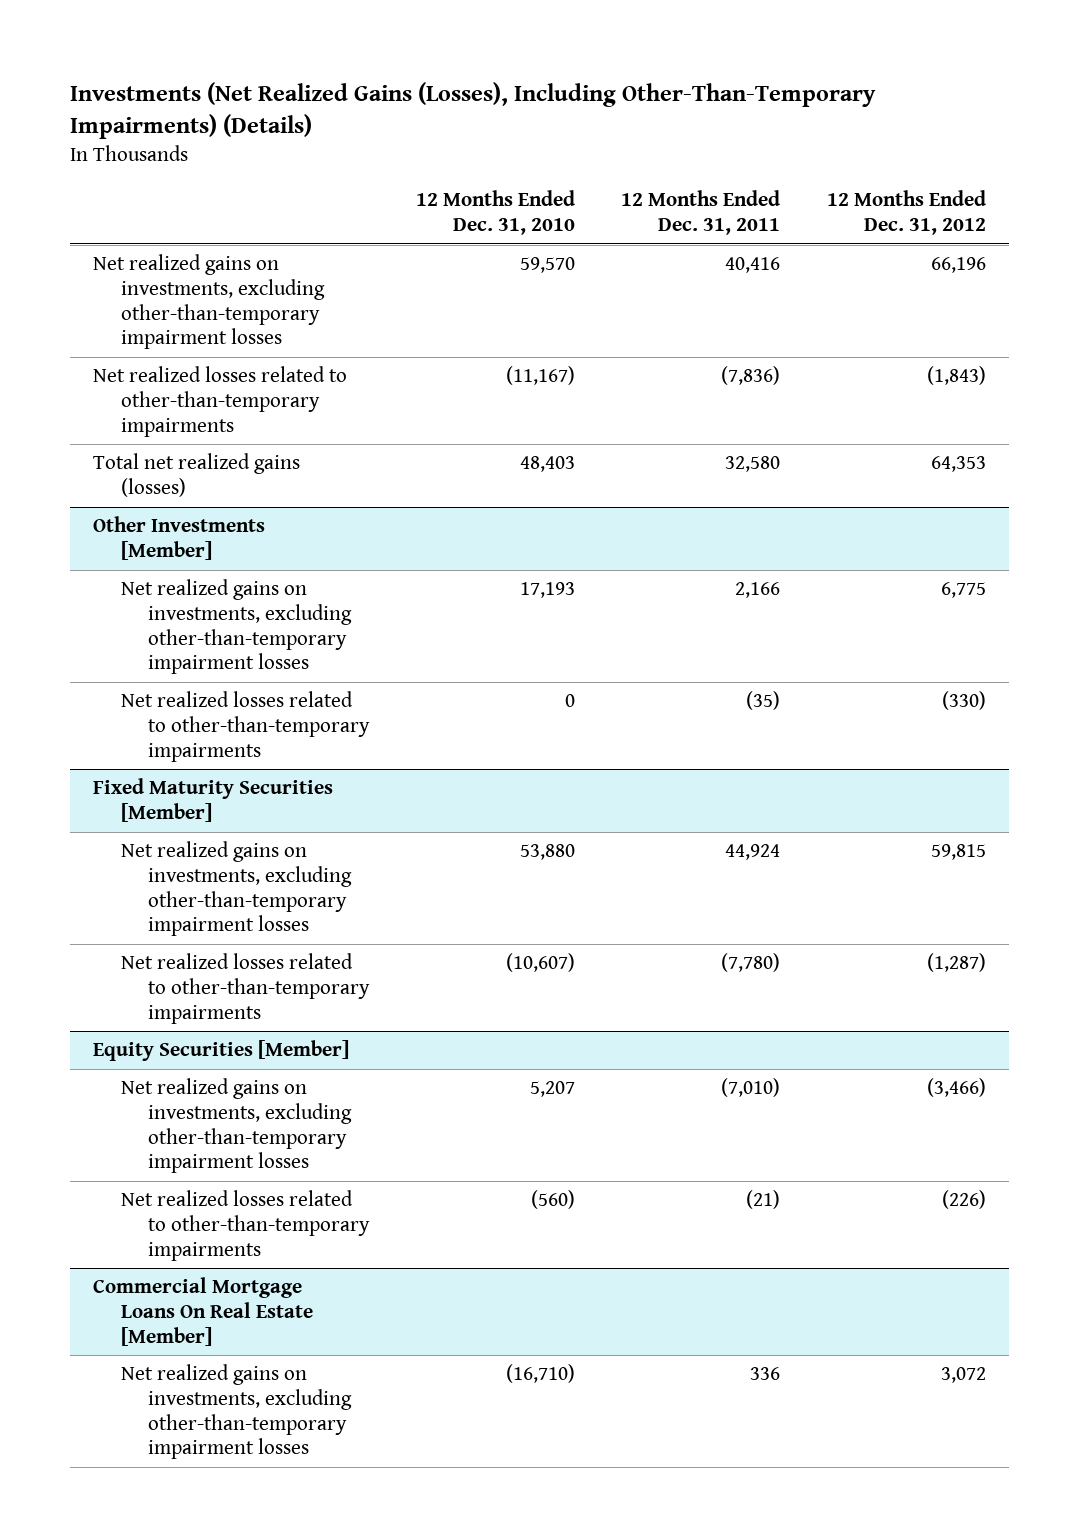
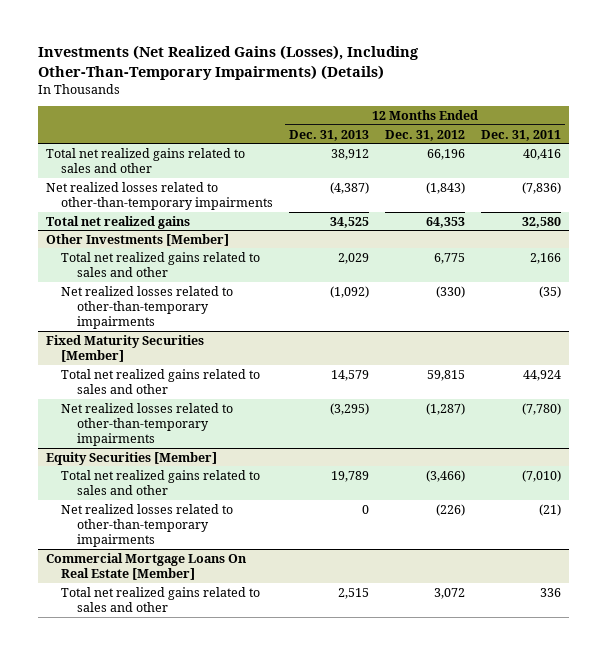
- | 12 Months Ended Dec. 31, 2010 | 12 Months Ended Dec. 31, 2011 | 12 Months Ended Dec. 31, 2012
+ | 12 Months Ended Dec. 31, 2013 | 12 Months Ended Dec. 31, 2012 | 12 Months Ended Dec. 31, 2011
- Net realized gains on investments, excluding other-than-temporary impairment losses | 59,570 | 40,416 | 66,196
+ Total net realized gains related to sales and other | 38,912 | 66,196 | 40,416
- Total net realized gains (losses) | 48,403 | 32,580 | 64,353
+ Total net realized gains | 34,525 | 64,353 | 32,580
@ Other Investments [Member]
- Net realized gains on investments, excluding other-than-temporary impairment losses | 17,193 | 2,166 | 6,775
+ Total net realized gains related to sales and other | 2,029 | 6,775 | 2,166
@ Fixed Maturity Securities [Member]
- Net realized gains on investments, excluding other-than-temporary impairment losses | 53,880 | 44,924 | 59,815
+ Total net realized gains related to sales and other | 14,579 | 59,815 | 44,924
@ Equity Securities [Member]
- Net realized gains on investments, excluding other-than-temporary impairment losses | 5,207 | (7,010) | (3,466)
+ Total net realized gains related to sales and other | 19,789 | (3,466) | (7,010)
@ Commercial Mortgage Loans On Real Estate [Member]
- Net realized gains on investments, excluding other-than-temporary impairment losses | (16,710) | 336 | 3,072
+ Total net realized gains related to sales and other | 2,515 | 3,072 | 336

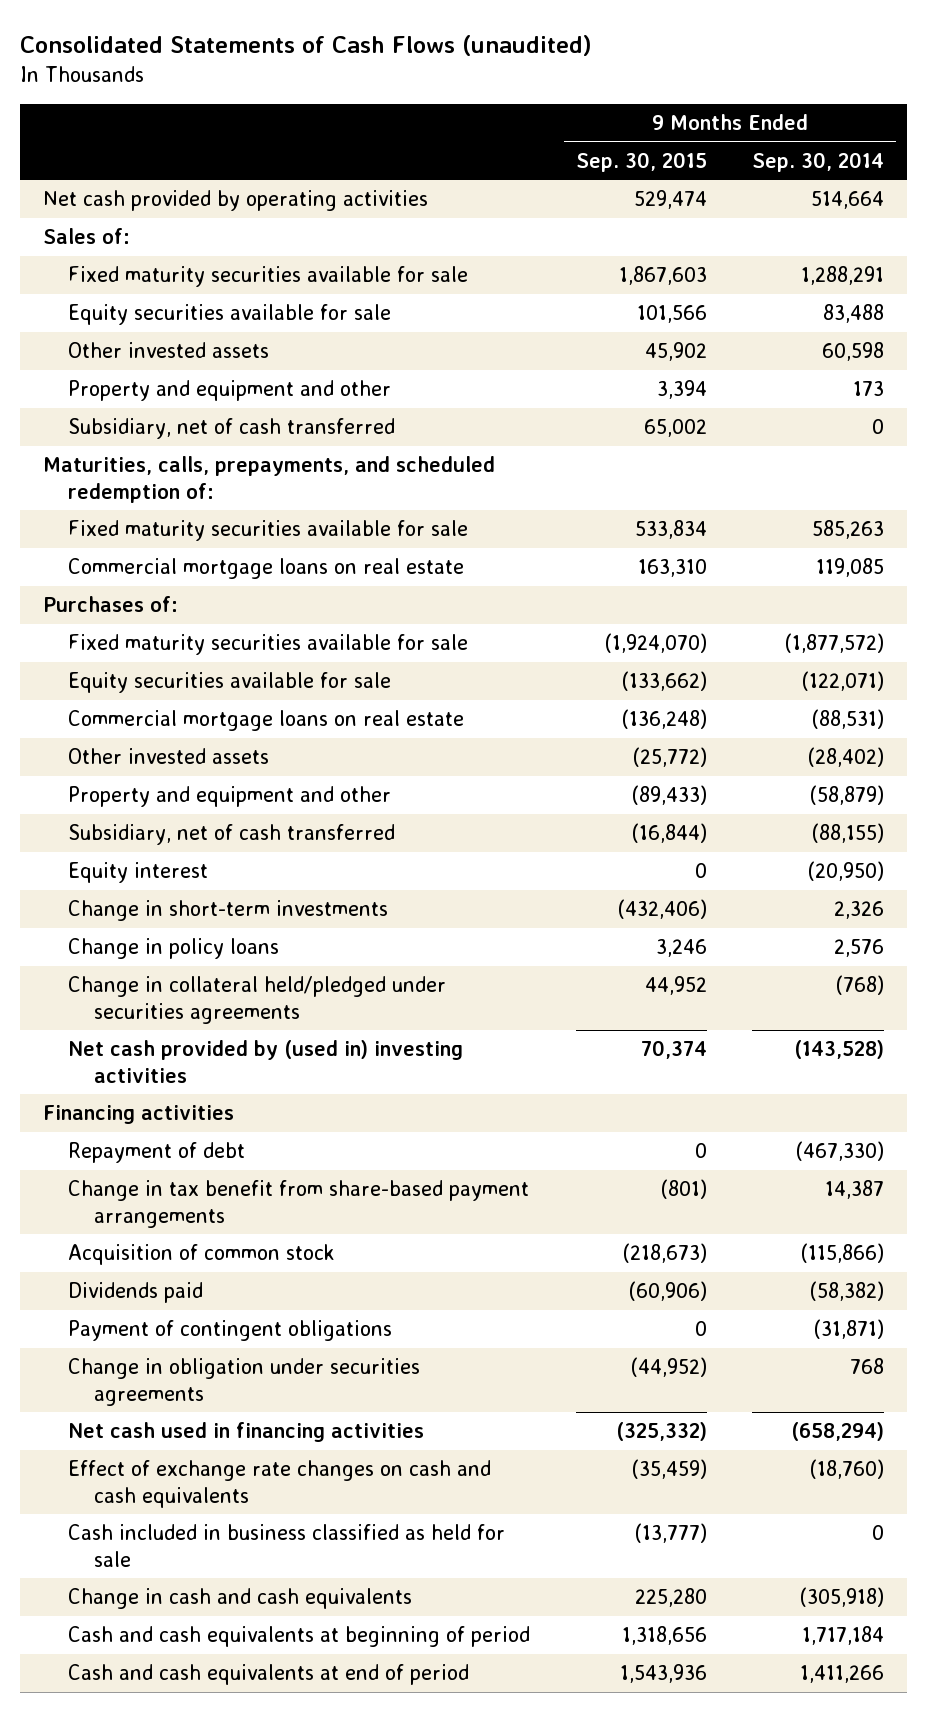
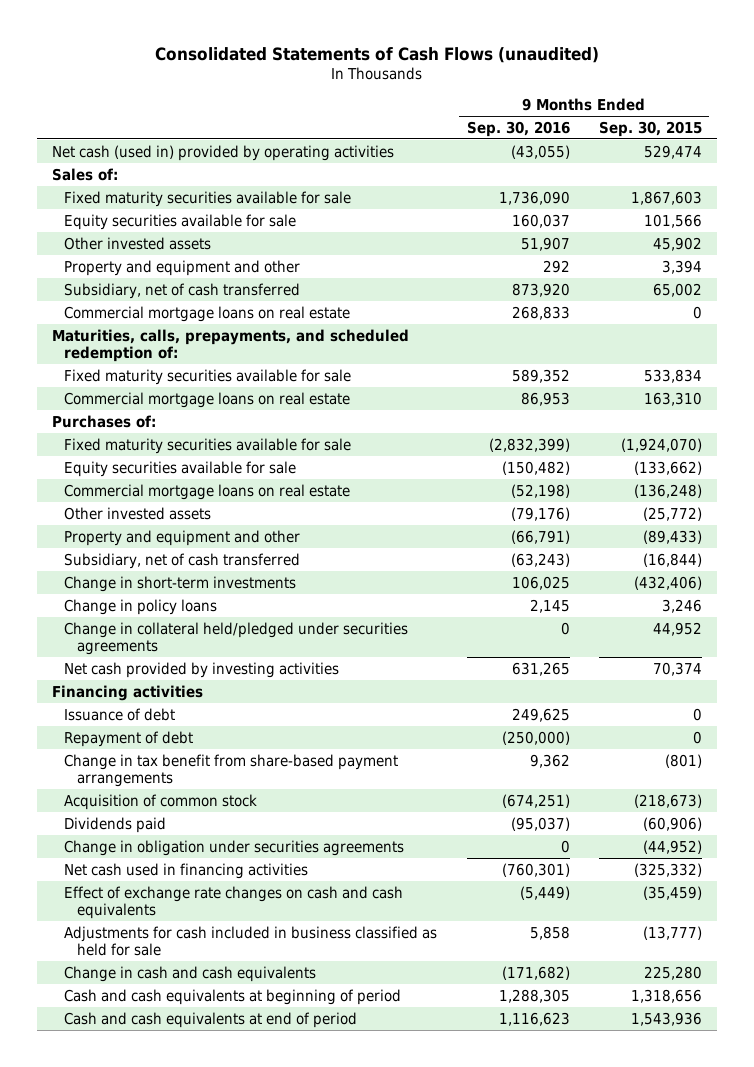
- | 9 Months Ended Sep. 30, 2015 | 9 Months Ended Sep. 30, 2014
+ | 9 Months Ended Sep. 30, 2016 | 9 Months Ended Sep. 30, 2015
- Net cash provided by operating activities | 529,474 | 514,664
+ Net cash (used in) provided by operating activities | (43,055) | 529,474
+ Commercial mortgage loans on real estate | 268,833 | 0
- Equity interest | 0 | (20,950)
- Net cash provided by (used in) investing activities | 70,374 | (143,528)
+ Net cash provided by investing activities | 631,265 | 70,374
+ Issuance of debt | 249,625 | 0
- Payment of contingent obligations | 0 | (31,871)
- Cash included in business classified as held for sale | (13,777) | 0
+ Adjustments for cash included in business classified as held for sale | 5,858 | (13,777)

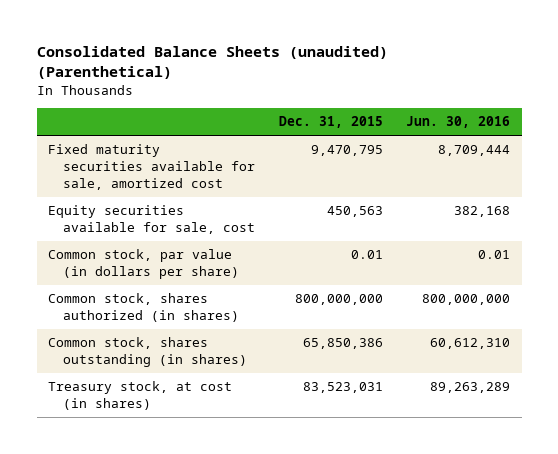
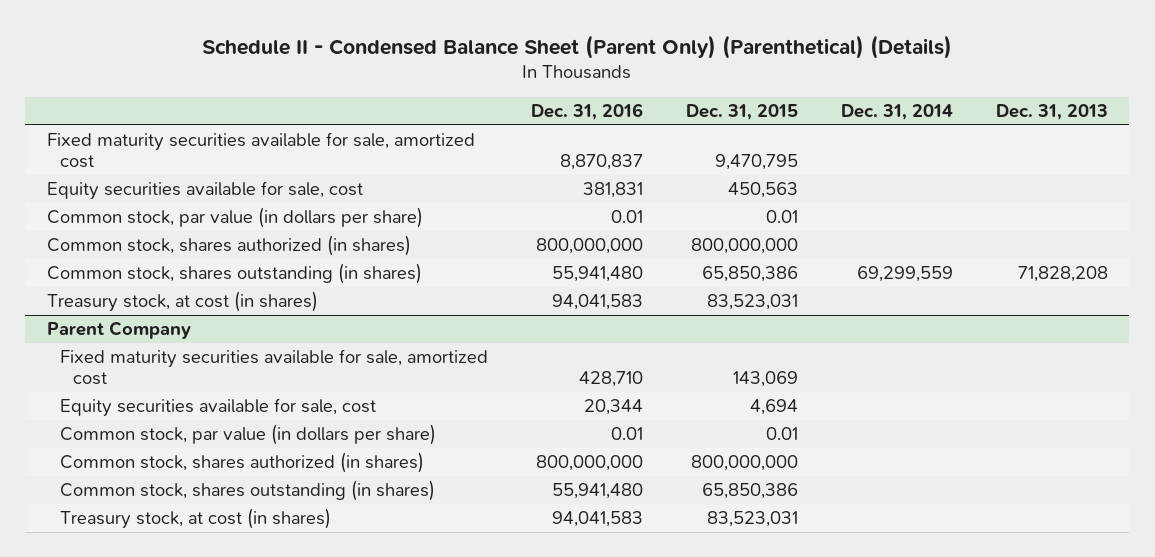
- Consolidated Balance Sheets (unaudited) (Parenthetical)
+ Schedule II - Condensed Balance Sheet (Parent Only) (Parenthetical) (Details)
- | Dec. 31, 2015 | Jun. 30, 2016
+ | Dec. 31, 2016 | Dec. 31, 2015 | Dec. 31, 2014 | Dec. 31, 2013
+ Parent Company
+ Fixed maturity securities available for sale, amortized cost | 428,710 | 143,069 | |
+ Equity securities available for sale, cost | 20,344 | 4,694 | |
+ Common stock, par value (in dollars per share) | 0.01 | 0.01 | |
+ Common stock, shares authorized (in shares) | 800,000,000 | 800,000,000 | |
+ Common stock, shares outstanding (in shares) | 55,941,480 | 65,850,386 | |
+ Treasury stock, at cost (in shares) | 94,041,583 | 83,523,031 | |

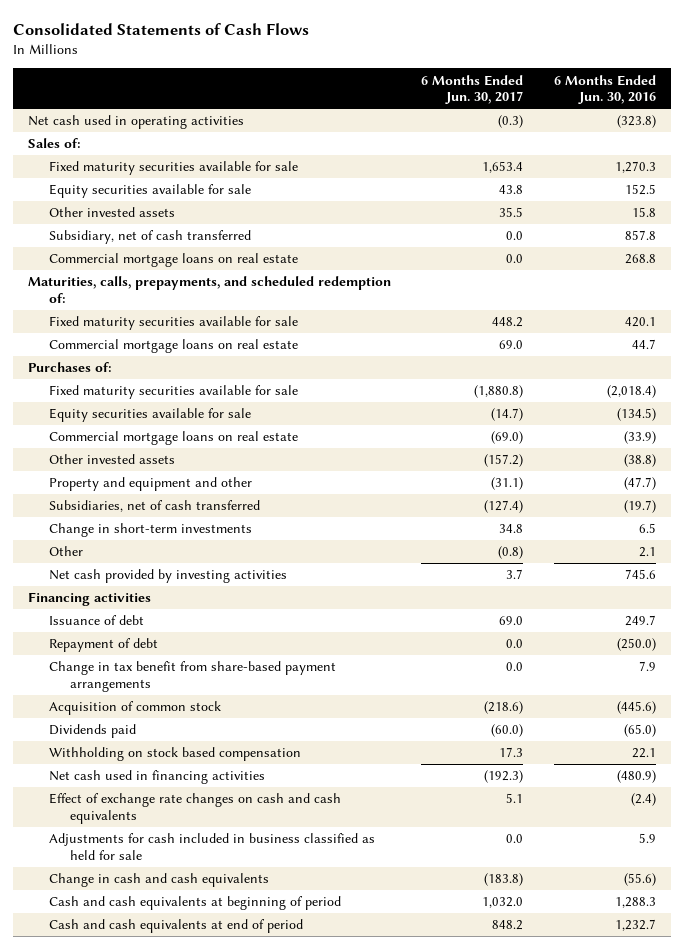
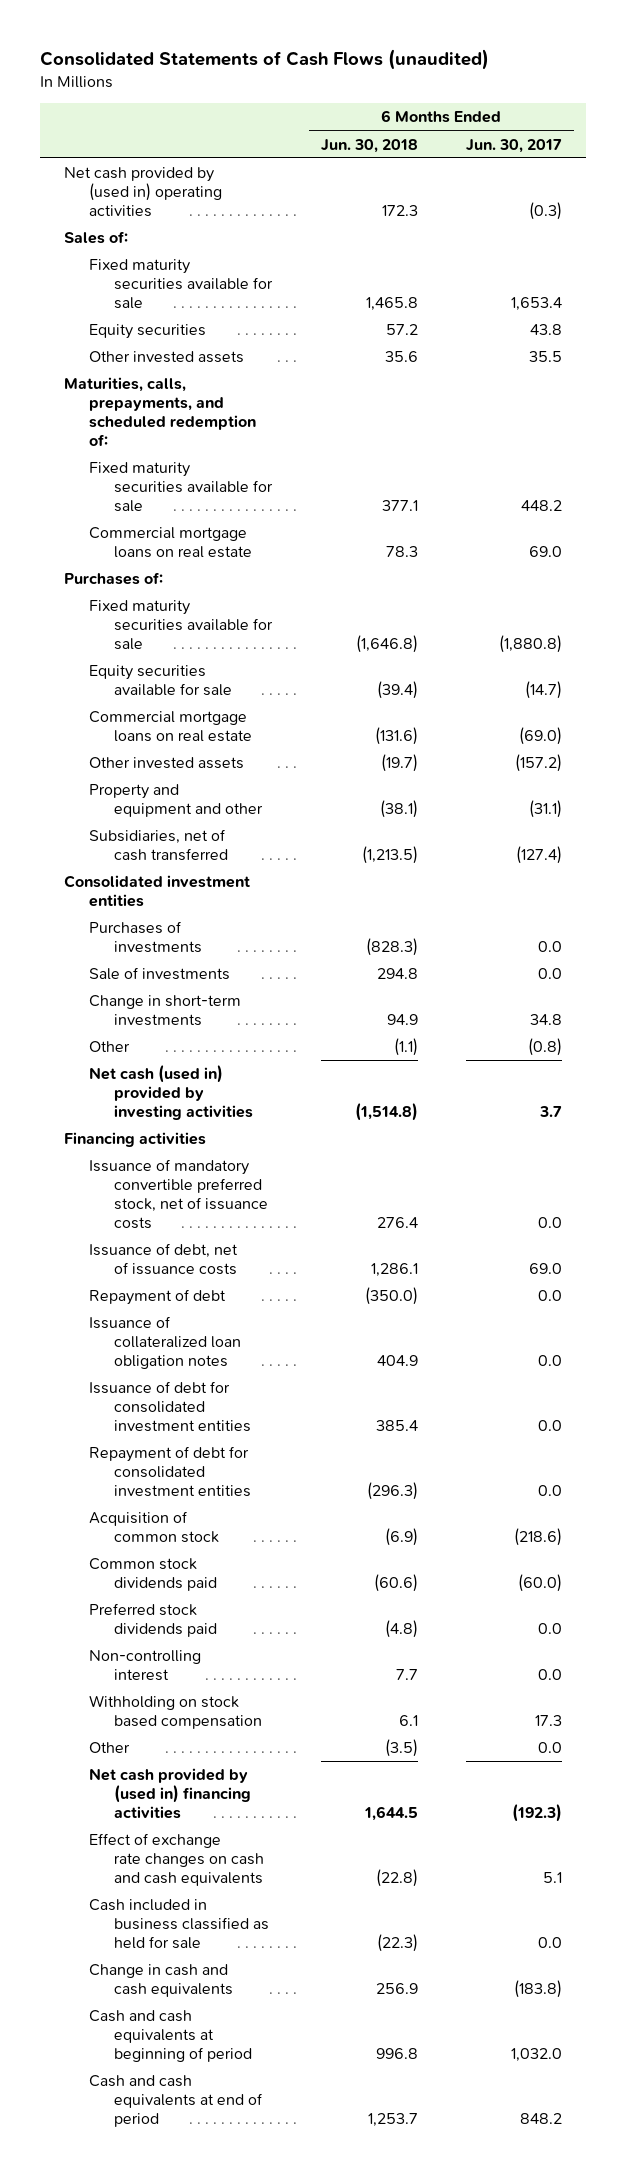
- Consolidated Statements of Cash Flows
+ Consolidated Statements of Cash Flows (unaudited)
- | 6 Months Ended Jun. 30, 2017 | 6 Months Ended Jun. 30, 2016
+ | 6 Months Ended Jun. 30, 2018 | 6 Months Ended Jun. 30, 2017
- Net cash used in operating activities | (0.3) | (323.8)
+ Net cash provided by (used in) operating activities | 172.3 | (0.3)
- Equity securities available for sale | 43.8 | 152.5
+ Equity securities | 57.2 | 43.8
- Subsidiary, net of cash transferred | 0.0 | 857.8
- Commercial mortgage loans on real estate | 0.0 | 268.8
+ Consolidated investment entities
+ Purchases of investments | (828.3) | 0.0
+ Sale of investments | 294.8 | 0.0
- Net cash provided by investing activities | 3.7 | 745.6
+ Net cash (used in) provided by investing activities | (1,514.8) | 3.7
- Issuance of debt | 69.0 | 249.7
+ Issuance of mandatory convertible preferred stock, net of issuance costs | 276.4 | 0.0
+ Issuance of debt, net of issuance costs | 1,286.1 | 69.0
- Change in tax benefit from share-based payment arrangements | 0.0 | 7.9
+ Issuance of collateralized loan obligation notes | 404.9 | 0.0
+ Issuance of debt for consolidated investment entities | 385.4 | 0.0
+ Repayment of debt for consolidated investment entities | (296.3) | 0.0
- Dividends paid | (60.0) | (65.0)
+ Common stock dividends paid | (60.6) | (60.0)
+ Preferred stock dividends paid | (4.8) | 0.0
+ Non-controlling interest | 7.7 | 0.0
- Net cash used in financing activities | (192.3) | (480.9)
+ Other | (3.5) | 0.0
+ Net cash provided by (used in) financing activities | 1,644.5 | (192.3)
- Adjustments for cash included in business classified as held for sale | 0.0 | 5.9
+ Cash included in business classified as held for sale | (22.3) | 0.0

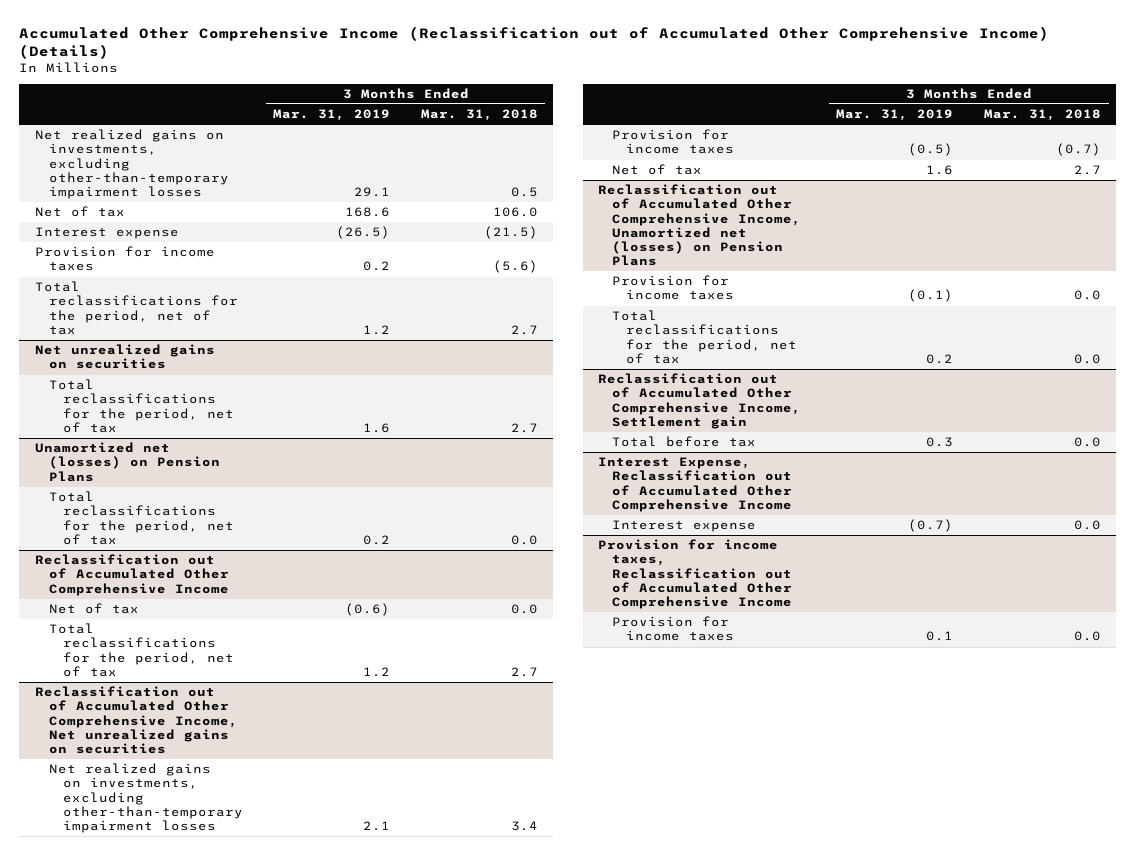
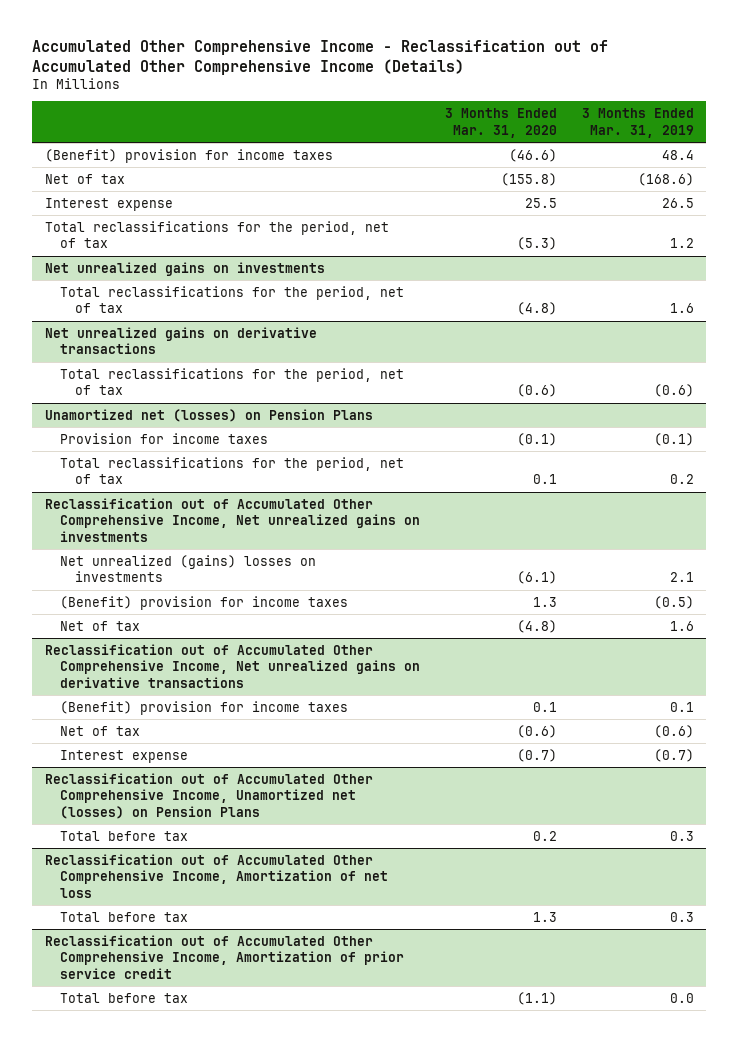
- Accumulated Other Comprehensive Income (Reclassification out of Accumulated Other Comprehensive Income) (Details)
+ Accumulated Other Comprehensive Income - Reclassification out of Accumulated Other Comprehensive Income (Details)
- | 3 Months Ended Mar. 31, 2019 | 3 Months Ended Mar. 31, 2018
+ | 3 Months Ended Mar. 31, 2020 | 3 Months Ended Mar. 31, 2019
- Net realized gains on investments, excluding other-than-temporary impairment losses | 29.1 | 0.5
- Net of tax | 168.6 | 106.0
- Interest expense | (26.5) | (21.5)
- Provision for income taxes | 0.2 | (5.6)
+ (Benefit) provision for income taxes | (46.6) | 48.4
+ Net of tax | (155.8) | (168.6)
+ Interest expense | 25.5 | 26.5
- Net unrealized gains on securities
+ Net unrealized gains on investments
+ Net unrealized gains on derivative transactions
+ Total reclassifications for the period, net of tax | (0.6) | (0.6)
@ Unamortized net (losses) on Pension Plans
+ Provision for income taxes | (0.1) | (0.1)
- Reclassification out of Accumulated Other Comprehensive Income
- Net of tax | (0.6) | 0.0
- Total reclassifications for the period, net of tax | 1.2 | 2.7
- Reclassification out of Accumulated Other Comprehensive Income, Net unrealized gains on securities
- Net realized gains on investments, excluding other-than-temporary impairment losses | 2.1 | 3.4
- Provision for income taxes | (0.5) | (0.7)
+ Reclassification out of Accumulated Other Comprehensive Income, Net unrealized gains on investments
+ Net unrealized (gains) losses on investments | (6.1) | 2.1
+ (Benefit) provision for income taxes | 1.3 | (0.5)
+ Reclassification out of Accumulated Other Comprehensive Income, Net unrealized gains on derivative transactions
+ (Benefit) provision for income taxes | 0.1 | 0.1
+ Net of tax | (0.6) | (0.6)
+ Interest expense | (0.7) | (0.7)
@ Reclassification out of Accumulated Other Comprehensive Income, Unamortized net (losses) on Pension Plans
- Provision for income taxes | (0.1) | 0.0
- Total reclassifications for the period, net of tax | 0.2 | 0.0
- Reclassification out of Accumulated Other Comprehensive Income, Settlement gain
- Interest Expense, Reclassification out of Accumulated Other Comprehensive Income
- Interest expense | (0.7) | 0.0
- Provision for income taxes, Reclassification out of Accumulated Other Comprehensive Income
- Provision for income taxes | 0.1 | 0.0
+ Reclassification out of Accumulated Other Comprehensive Income, Amortization of net loss
+ Total before tax | 1.3 | 0.3
+ Reclassification out of Accumulated Other Comprehensive Income, Amortization of prior service credit
+ Total before tax | (1.1) | 0.0

